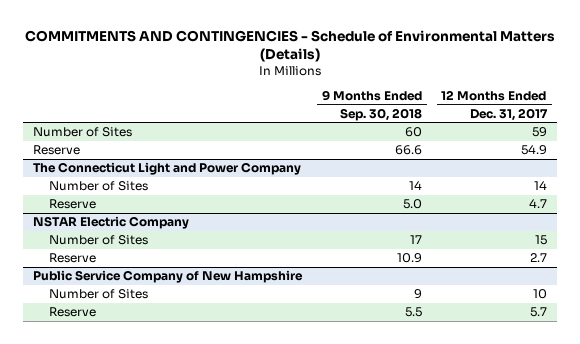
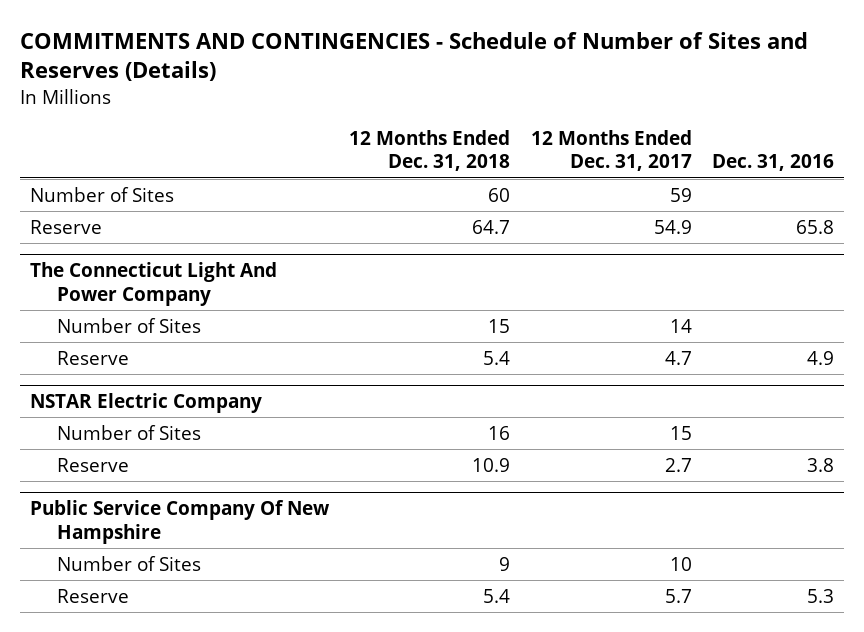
- COMMITMENTS AND CONTINGENCIES - Schedule of Environmental Matters (Details)
+ COMMITMENTS AND CONTINGENCIES - Schedule of Number of Sites and Reserves (Details)
- | 9 Months Ended Sep. 30, 2018 | 12 Months Ended Dec. 31, 2017
+ | 12 Months Ended Dec. 31, 2018 | 12 Months Ended Dec. 31, 2017 | Dec. 31, 2016
- The Connecticut Light and Power Company
+ The Connecticut Light And Power Company
- Public Service Company of New Hampshire
+ Public Service Company Of New Hampshire

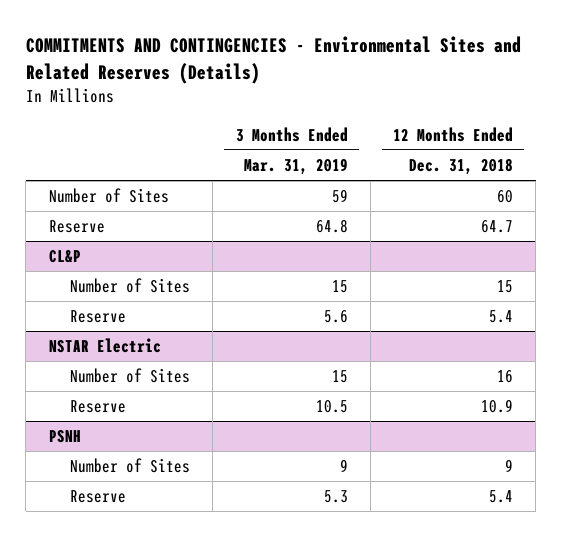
- COMMITMENTS AND CONTINGENCIES - Schedule of Number of Sites and Reserves (Details)
+ COMMITMENTS AND CONTINGENCIES - Environmental Sites and Related Reserves (Details)
- | 12 Months Ended Dec. 31, 2018 | 12 Months Ended Dec. 31, 2017 | Dec. 31, 2016
+ | 3 Months Ended Mar. 31, 2019 | 12 Months Ended Dec. 31, 2018
- The Connecticut Light And Power Company
+ CL&P
- NSTAR Electric Company
+ NSTAR Electric
- Public Service Company Of New Hampshire
+ PSNH

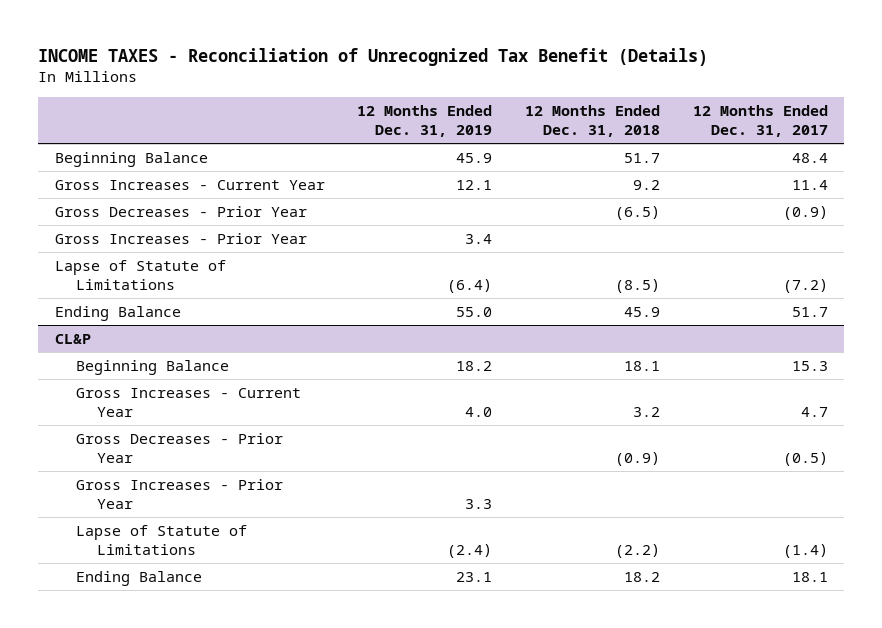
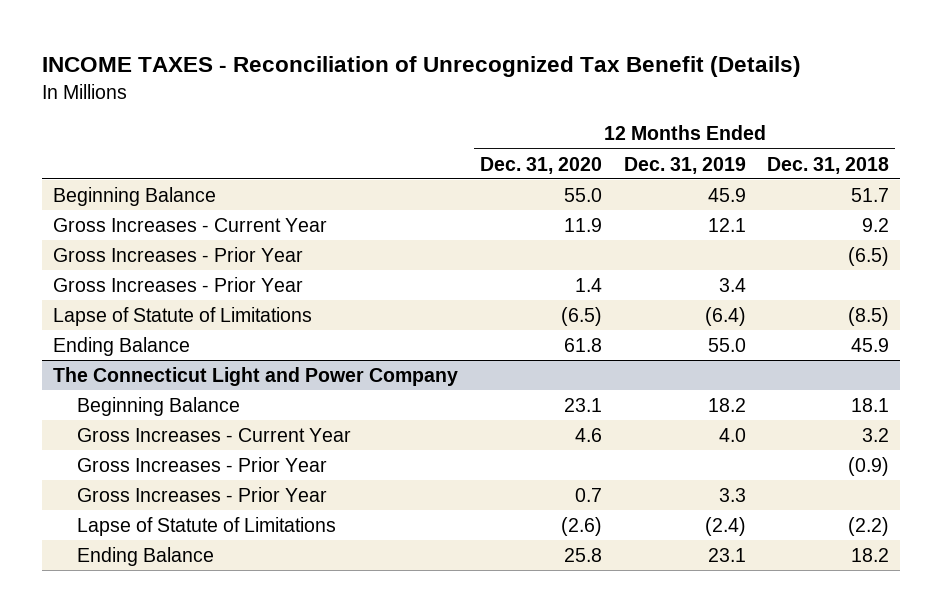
- | 12 Months Ended Dec. 31, 2019 | 12 Months Ended Dec. 31, 2018 | 12 Months Ended Dec. 31, 2017
+ | 12 Months Ended Dec. 31, 2020 | 12 Months Ended Dec. 31, 2019 | 12 Months Ended Dec. 31, 2018
- Gross Decreases - Prior Year | | (6.5) | (0.9)
+ Gross Increases - Prior Year | | | (6.5)
- CL&P
+ The Connecticut Light and Power Company
- Gross Decreases - Prior Year | | (0.9) | (0.5)
+ Gross Increases - Prior Year | | | (0.9)

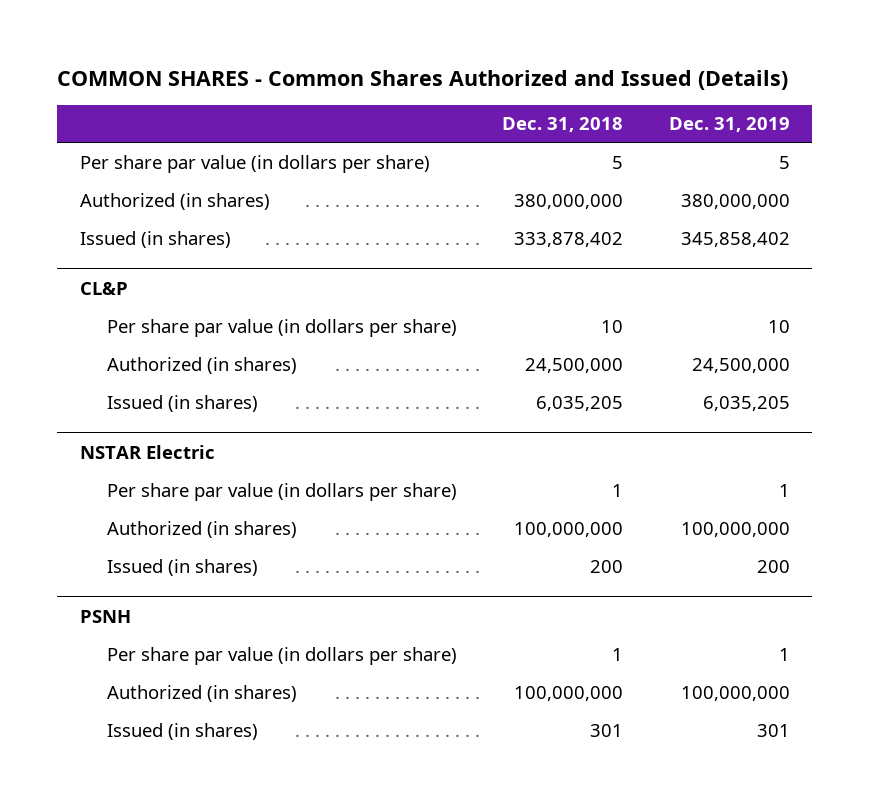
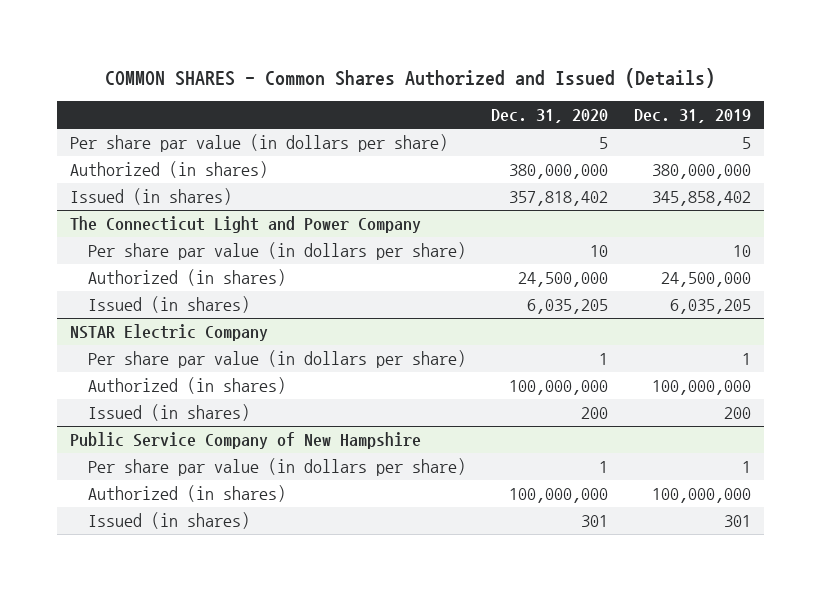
- | Dec. 31, 2018 | Dec. 31, 2019
+ | Dec. 31, 2020 | Dec. 31, 2019
- CL&P
+ The Connecticut Light and Power Company
- NSTAR Electric
+ NSTAR Electric Company
- PSNH
+ Public Service Company of New Hampshire

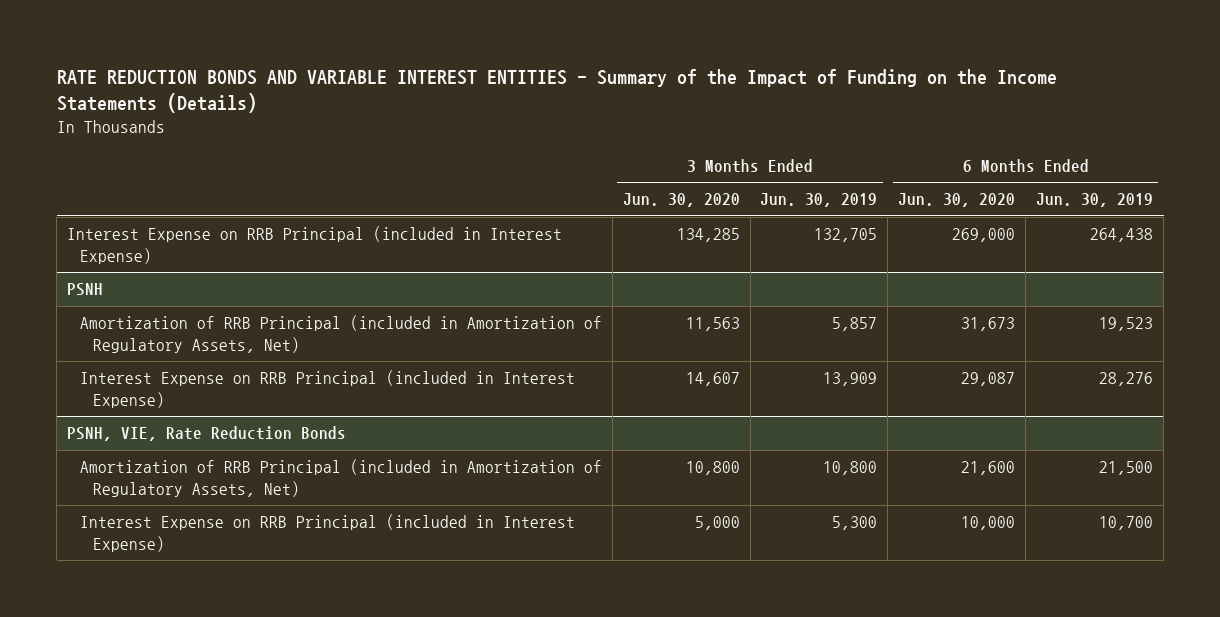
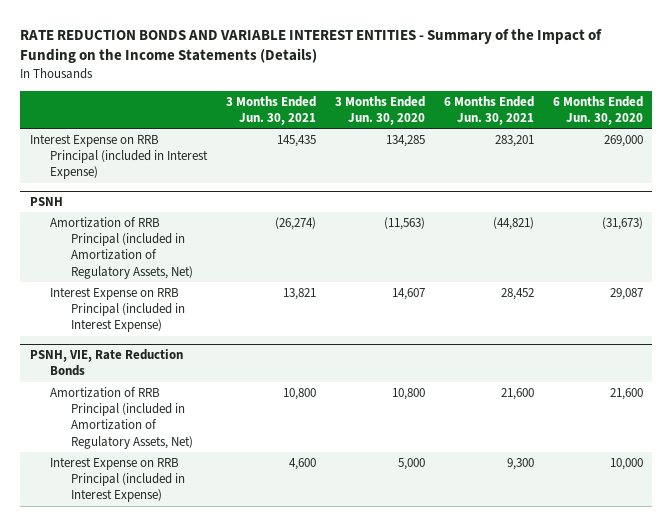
- | 3 Months Ended Jun. 30, 2020 | 3 Months Ended Jun. 30, 2019 | 6 Months Ended Jun. 30, 2020 | 6 Months Ended Jun. 30, 2019
+ | 3 Months Ended Jun. 30, 2021 | 3 Months Ended Jun. 30, 2020 | 6 Months Ended Jun. 30, 2021 | 6 Months Ended Jun. 30, 2020
@ PSNH
- Amortization of RRB Principal (included in Amortization of Regulatory Assets, Net) | 11,563 | 5,857 | 31,673 | 19,523
+ Amortization of RRB Principal (included in Amortization of Regulatory Assets, Net) | (26,274) | (11,563) | (44,821) | (31,673)

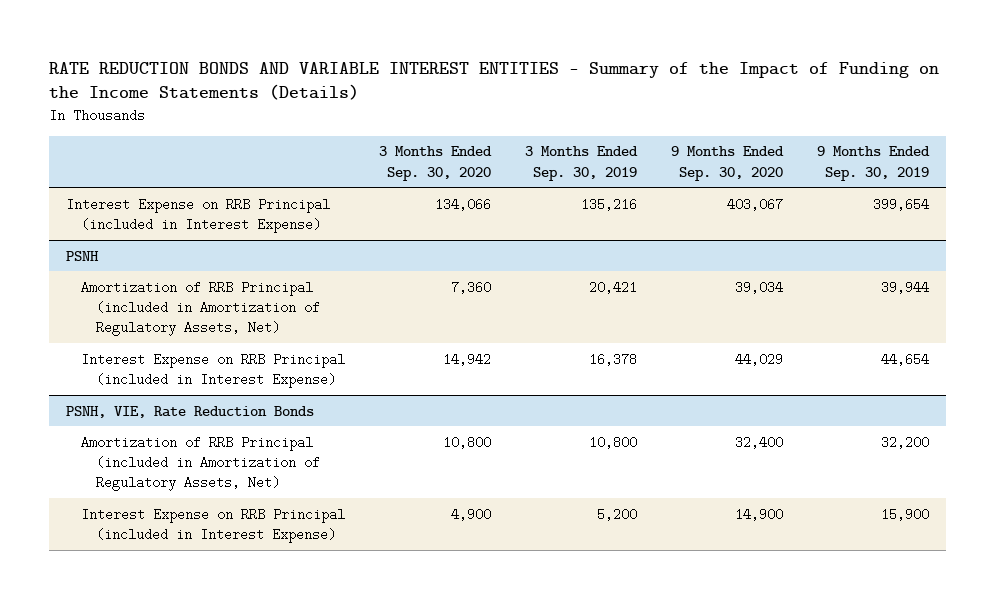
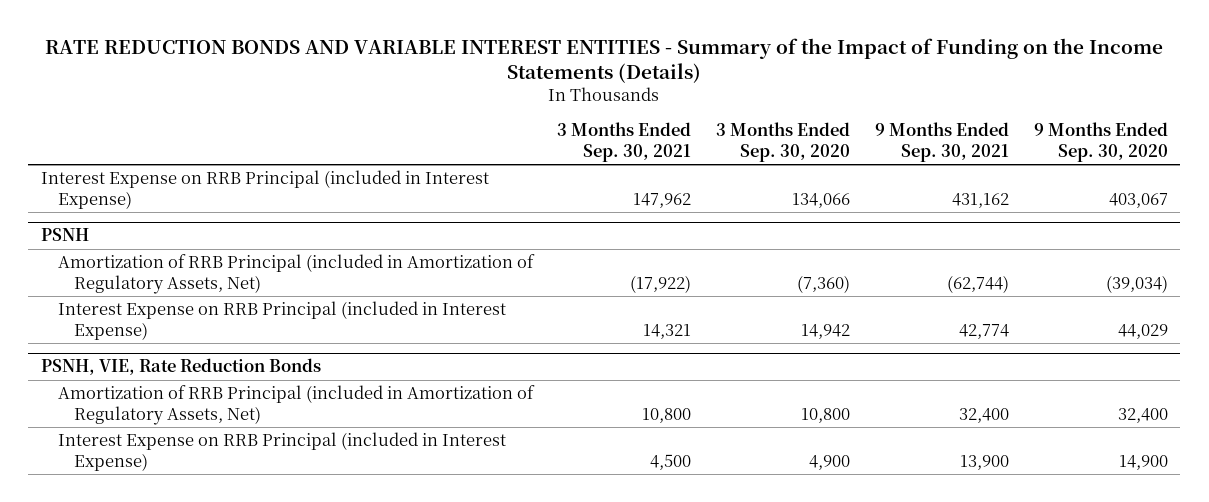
- | 3 Months Ended Sep. 30, 2020 | 3 Months Ended Sep. 30, 2019 | 9 Months Ended Sep. 30, 2020 | 9 Months Ended Sep. 30, 2019
+ | 3 Months Ended Sep. 30, 2021 | 3 Months Ended Sep. 30, 2020 | 9 Months Ended Sep. 30, 2021 | 9 Months Ended Sep. 30, 2020
@ PSNH
- Amortization of RRB Principal (included in Amortization of Regulatory Assets, Net) | 7,360 | 20,421 | 39,034 | 39,944
+ Amortization of RRB Principal (included in Amortization of Regulatory Assets, Net) | (17,922) | (7,360) | (62,744) | (39,034)

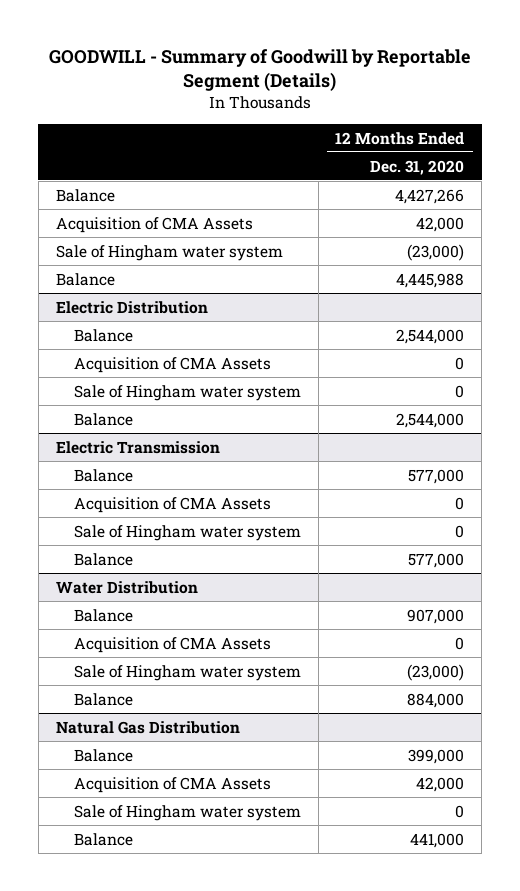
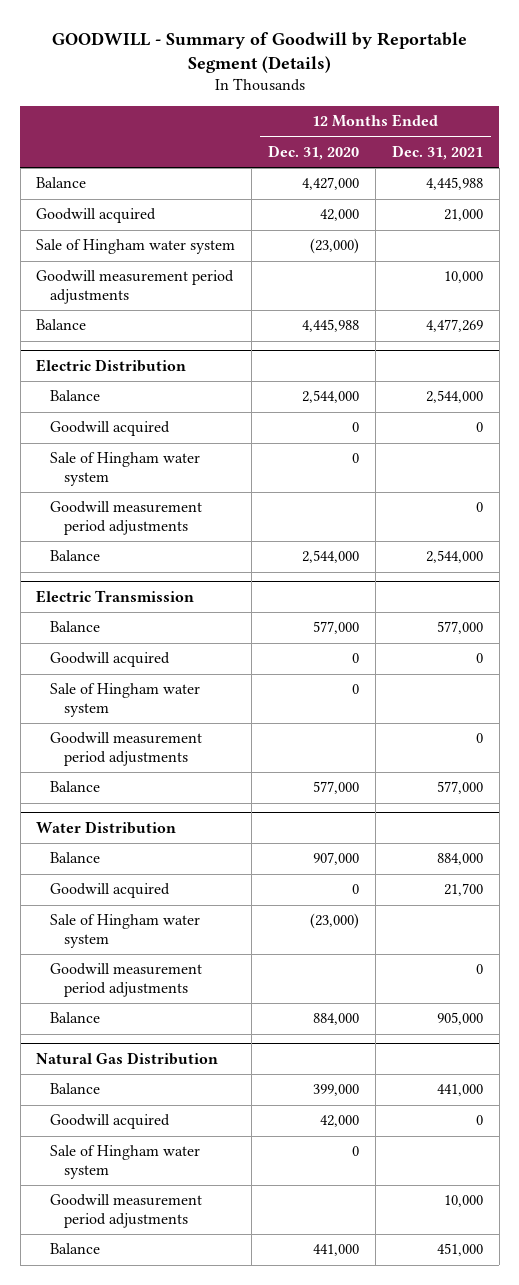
- | 12 Months Ended Dec. 31, 2020
+ | 12 Months Ended Dec. 31, 2020 | 12 Months Ended Dec. 31, 2021
- Balance | 4,427,266
- Acquisition of CMA Assets | 42,000
+ Balance | 4,427,000 | 4,445,988
+ Goodwill acquired | 42,000 | 21,000
+ Goodwill measurement period adjustments | | 10,000
@ Electric Distribution
- Acquisition of CMA Assets | 0
+ Goodwill acquired | 0 | 0
+ Goodwill measurement period adjustments | | 0
@ Electric Transmission
- Acquisition of CMA Assets | 0
+ Goodwill acquired | 0 | 0
+ Goodwill measurement period adjustments | | 0
@ Water Distribution
- Acquisition of CMA Assets | 0
+ Goodwill acquired | 0 | 21,700
+ Goodwill measurement period adjustments | | 0
@ Natural Gas Distribution
- Acquisition of CMA Assets | 42,000
+ Goodwill acquired | 42,000 | 0
+ Goodwill measurement period adjustments | | 10,000

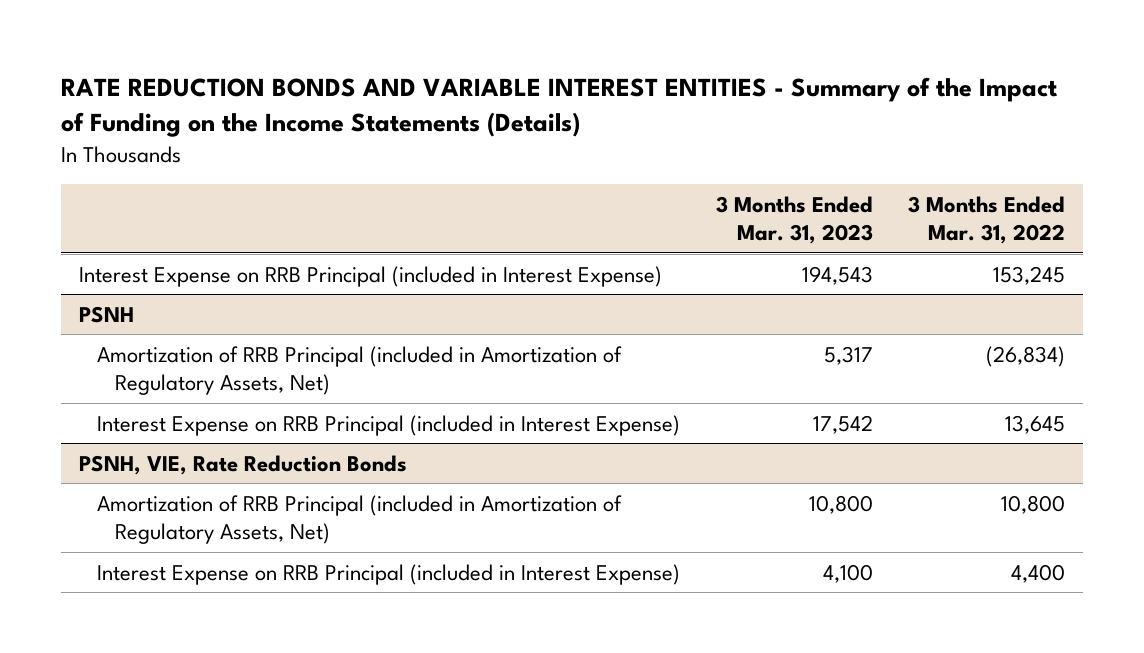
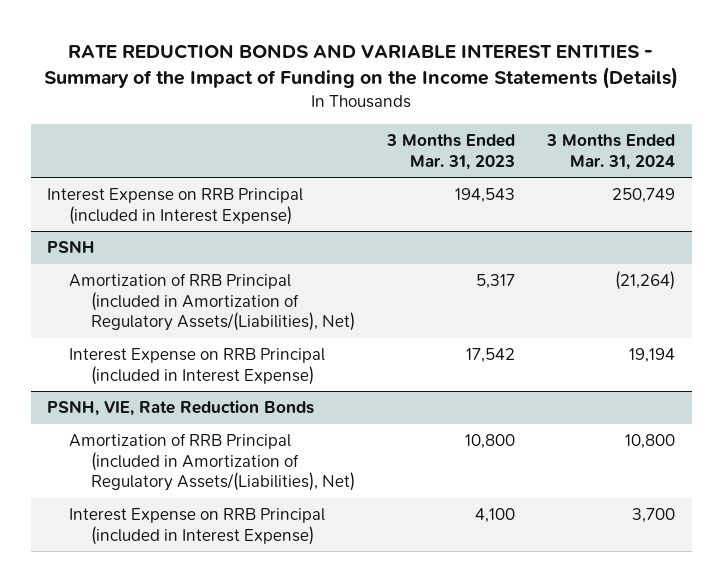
- | 3 Months Ended Mar. 31, 2023 | 3 Months Ended Mar. 31, 2022
+ | 3 Months Ended Mar. 31, 2023 | 3 Months Ended Mar. 31, 2024
@ PSNH
- Amortization of RRB Principal (included in Amortization of Regulatory Assets, Net) | 5,317 | (26,834)
+ Amortization of RRB Principal (included in Amortization of Regulatory Assets/(Liabilities), Net) | 5,317 | (21,264)
@ PSNH, VIE, Rate Reduction Bonds
- Amortization of RRB Principal (included in Amortization of Regulatory Assets, Net) | 10,800 | 10,800
+ Amortization of RRB Principal (included in Amortization of Regulatory Assets/(Liabilities), Net) | 10,800 | 10,800

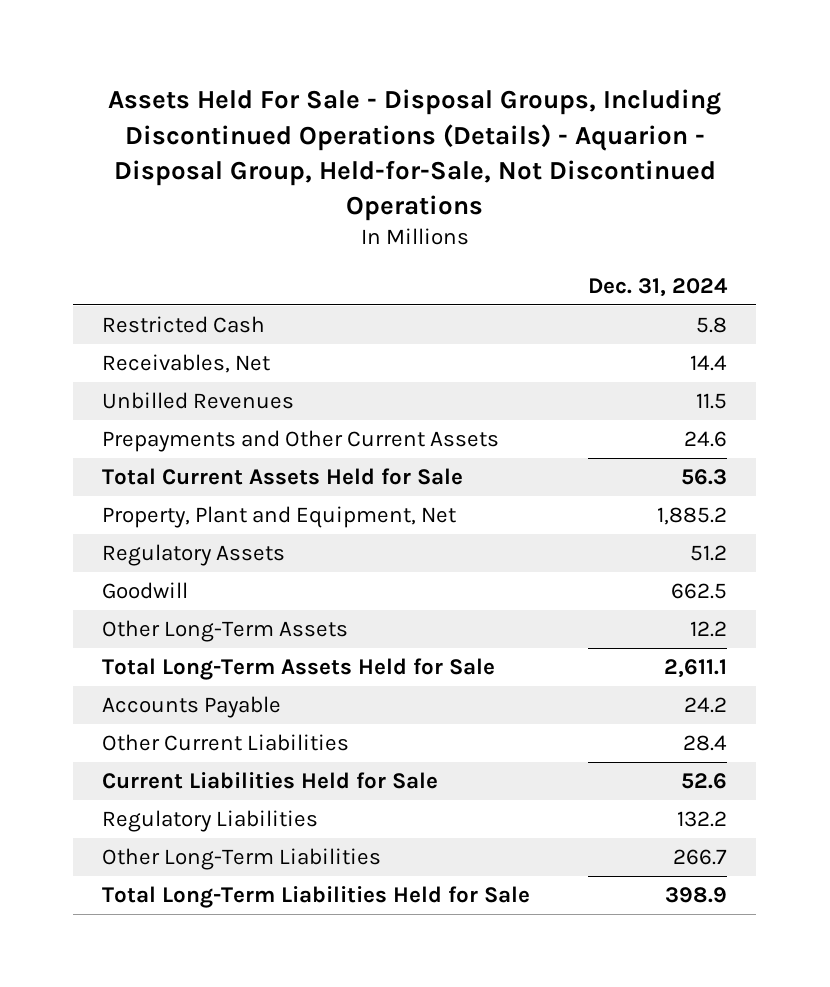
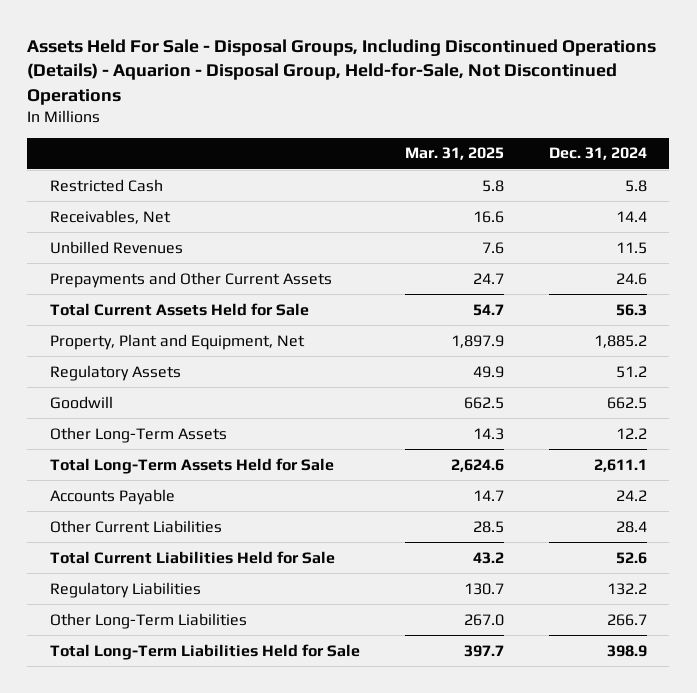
- | Dec. 31, 2024
+ | Mar. 31, 2025 | Dec. 31, 2024
- Current Liabilities Held for Sale | 52.6
+ Total Current Liabilities Held for Sale | 43.2 | 52.6

